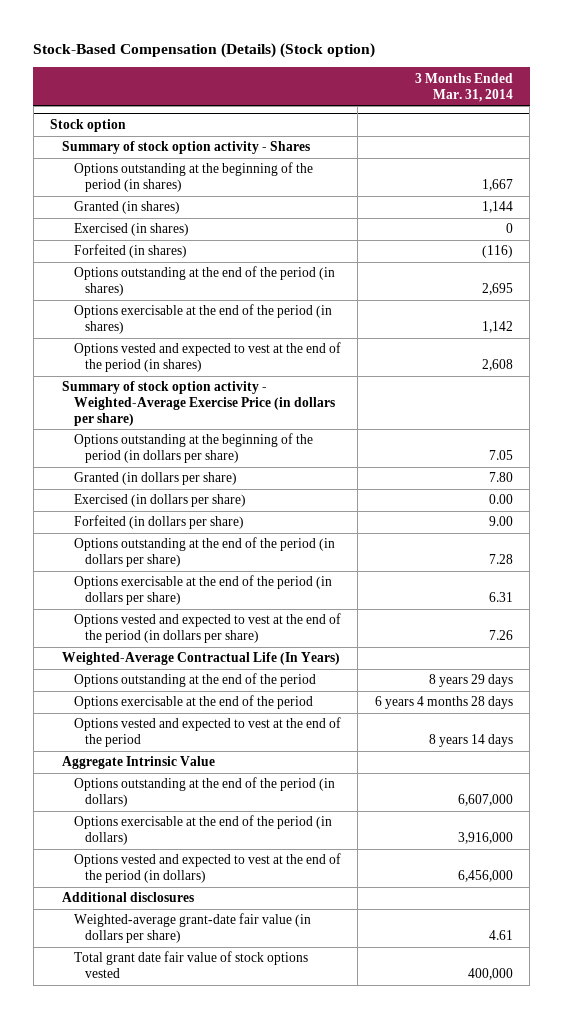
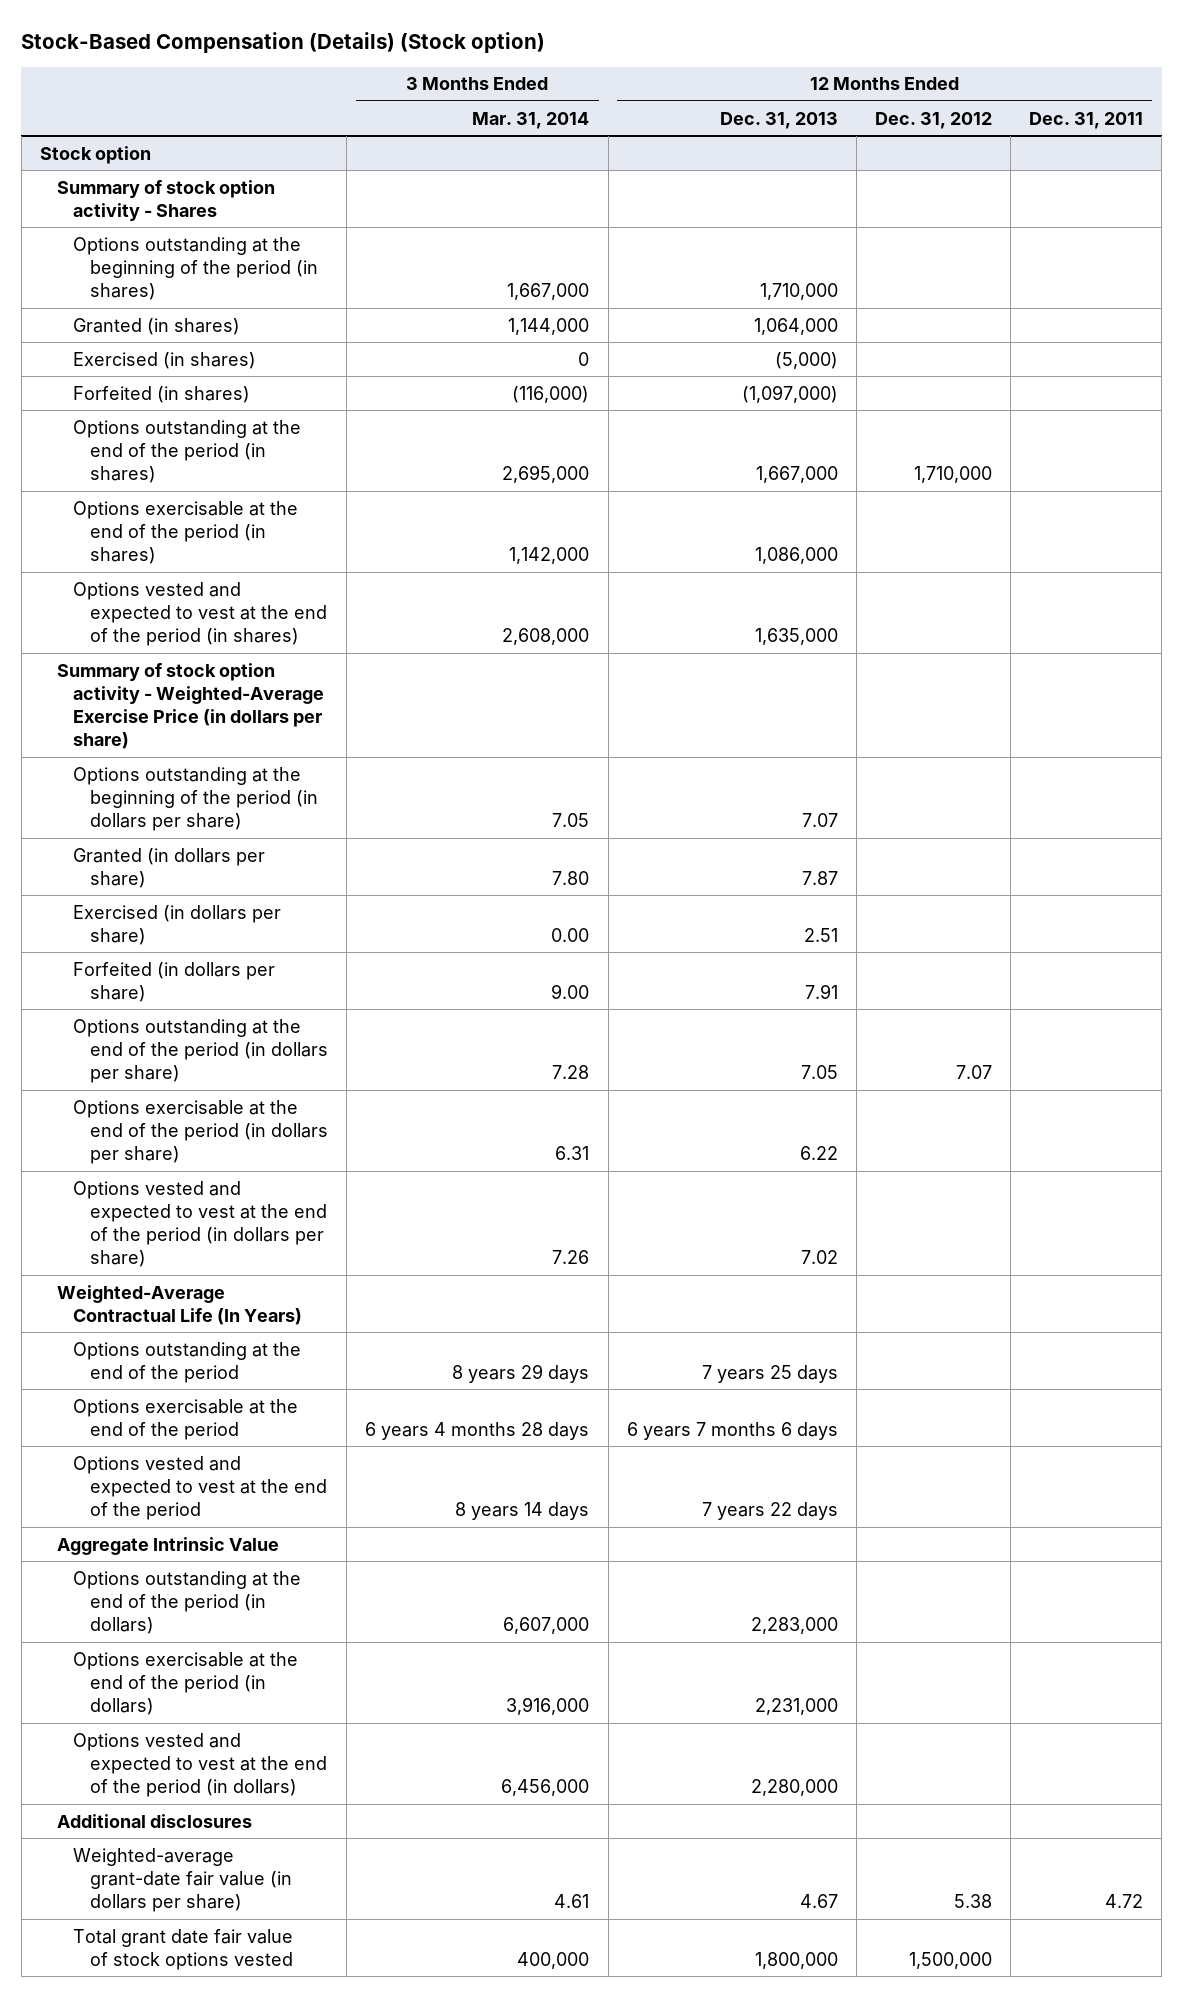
- | 3 Months Ended Mar. 31, 2014
+ | 3 Months Ended Mar. 31, 2014 | 12 Months Ended Dec. 31, 2013 | 12 Months Ended Dec. 31, 2012 | 12 Months Ended Dec. 31, 2011
@ Stock option
- Options outstanding at the beginning of the period (in shares) | 1,667
- Granted (in shares) | 1,144
+ Options outstanding at the beginning of the period (in shares) | 1,667,000 | 1,710,000 | |
+ Granted (in shares) | 1,144,000 | 1,064,000 | |
- Forfeited (in shares) | (116)
- Options outstanding at the end of the period (in shares) | 2,695
- Options exercisable at the end of the period (in shares) | 1,142
- Options vested and expected to vest at the end of the period (in shares) | 2,608
+ Forfeited (in shares) | (116,000) | (1,097,000) | |
+ Options outstanding at the end of the period (in shares) | 2,695,000 | 1,667,000 | 1,710,000 |
+ Options exercisable at the end of the period (in shares) | 1,142,000 | 1,086,000 | |
+ Options vested and expected to vest at the end of the period (in shares) | 2,608,000 | 1,635,000 | |

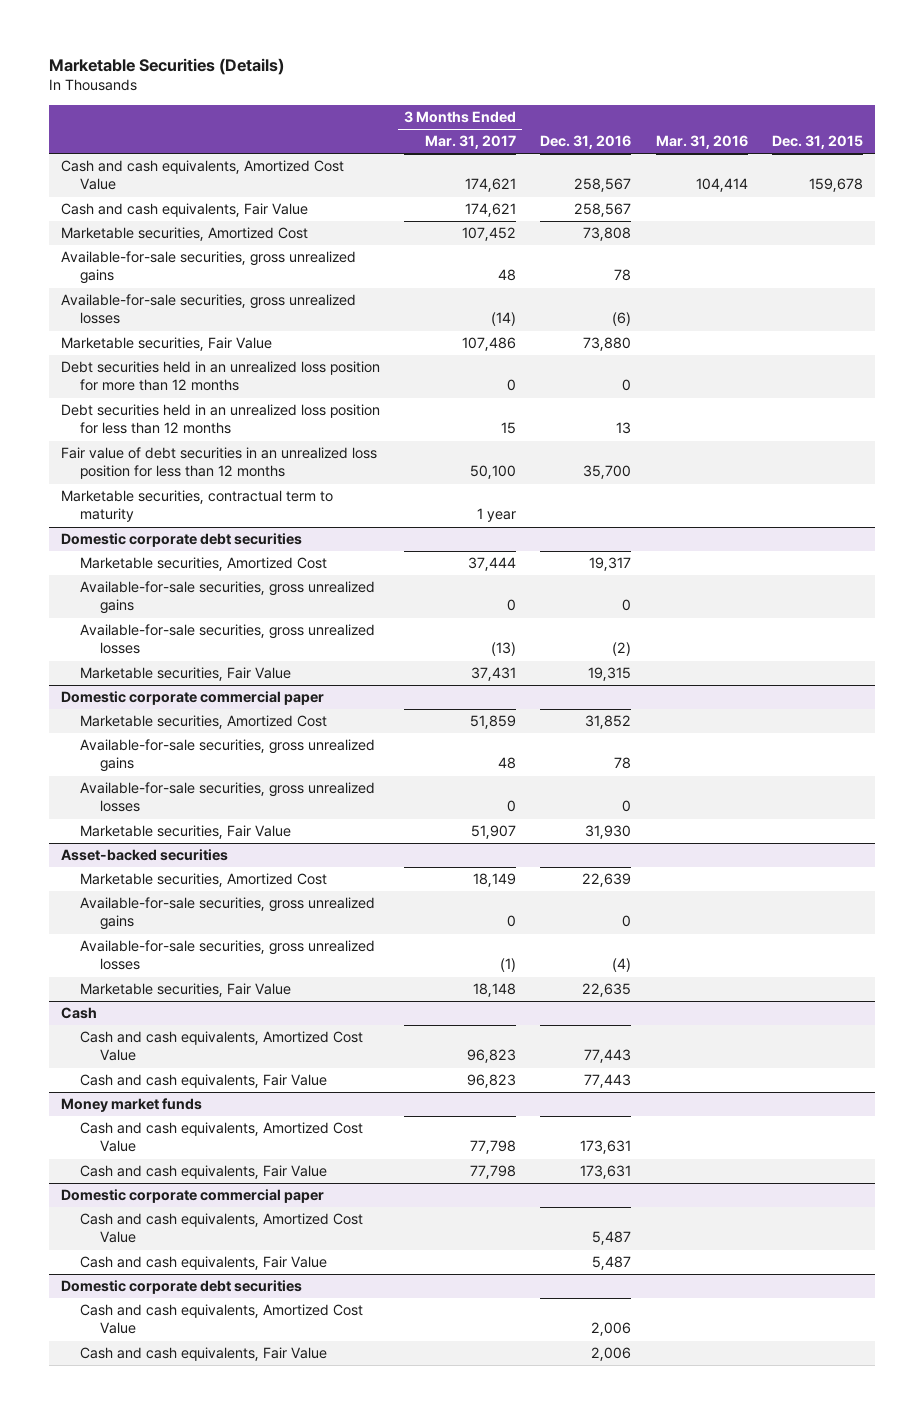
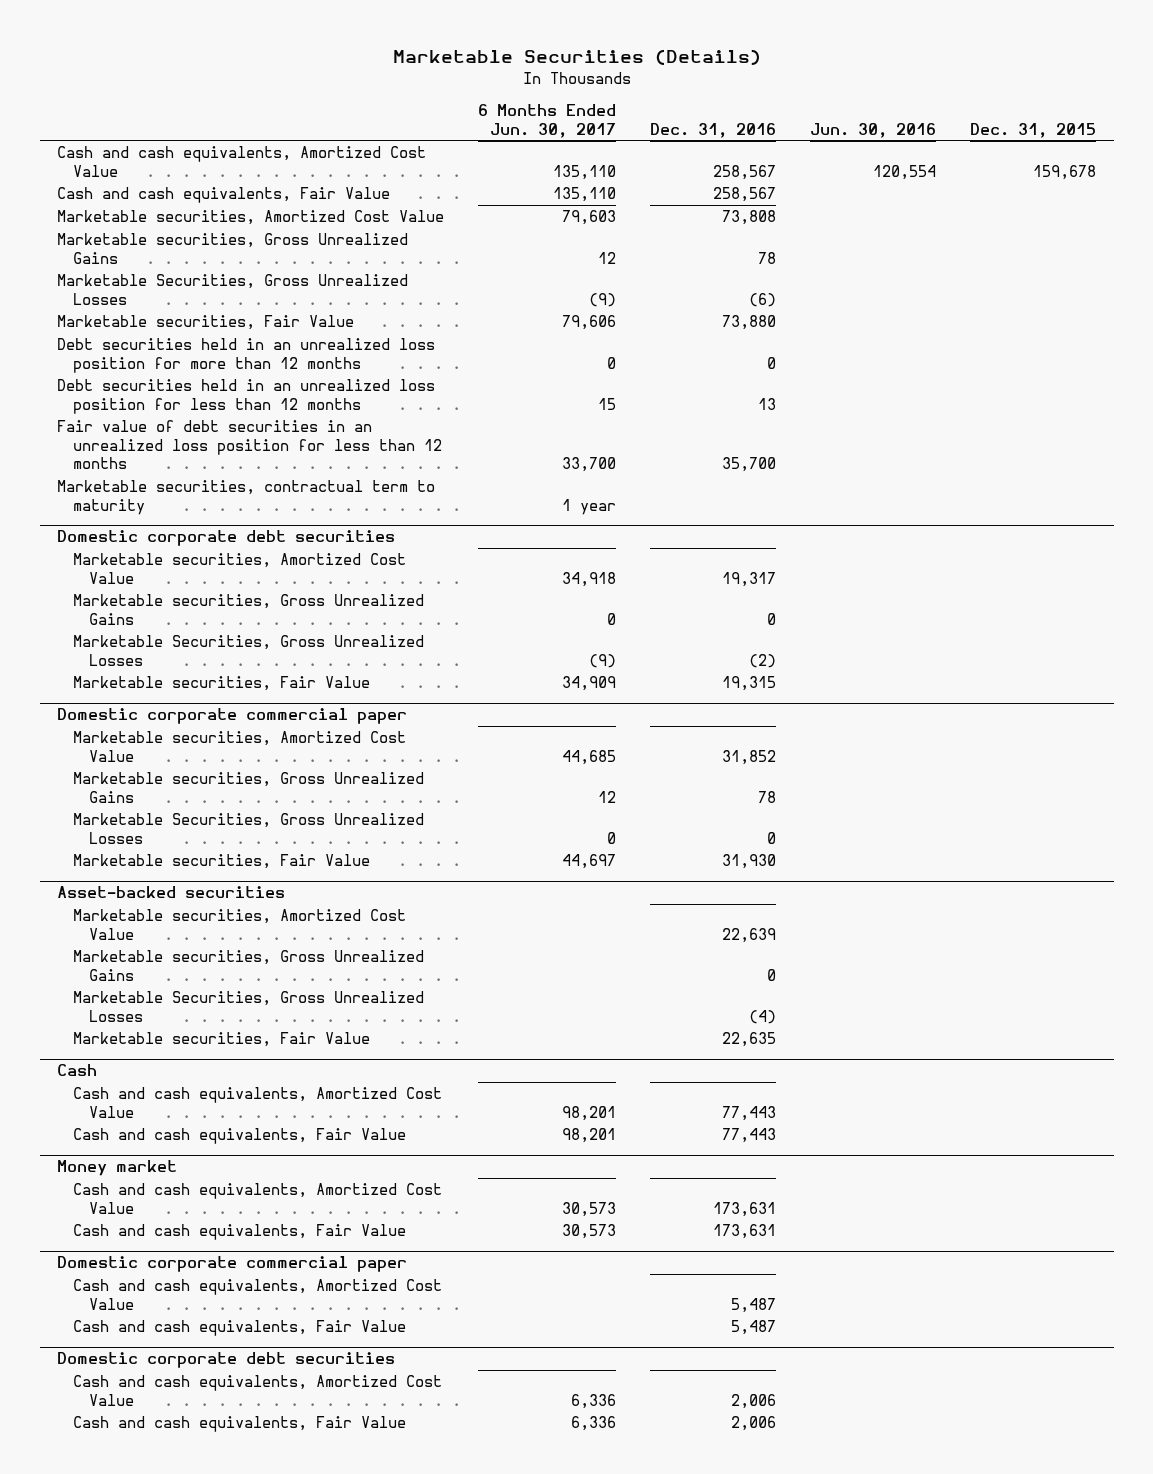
- | 3 Months Ended Mar. 31, 2017 | Dec. 31, 2016 | Mar. 31, 2016 | Dec. 31, 2015
+ | 6 Months Ended Jun. 30, 2017 | Dec. 31, 2016 | Jun. 30, 2016 | Dec. 31, 2015
- Marketable securities, Amortized Cost | 107,452 | 73,808 | |
- Available-for-sale securities, gross unrealized gains | 48 | 78 | |
- Available-for-sale securities, gross unrealized losses | (14) | (6) | |
+ Marketable securities, Amortized Cost Value | 79,603 | 73,808 | |
+ Marketable securities, Gross Unrealized Gains | 12 | 78 | |
+ Marketable Securities, Gross Unrealized Losses | (9) | (6) | |
@ Domestic corporate debt securities
- Marketable securities, Amortized Cost | 37,444 | 19,317 | |
- Available-for-sale securities, gross unrealized gains | 0 | 0 | |
- Available-for-sale securities, gross unrealized losses | (13) | (2) | |
+ Marketable securities, Amortized Cost Value | 34,918 | 19,317 | |
+ Marketable securities, Gross Unrealized Gains | 0 | 0 | |
+ Marketable Securities, Gross Unrealized Losses | (9) | (2) | |
@ Domestic corporate commercial paper
- Marketable securities, Amortized Cost | 51,859 | 31,852 | |
- Available-for-sale securities, gross unrealized gains | 48 | 78 | |
- Available-for-sale securities, gross unrealized losses | 0 | 0 | |
+ Marketable securities, Amortized Cost Value | 44,685 | 31,852 | |
+ Marketable securities, Gross Unrealized Gains | 12 | 78 | |
+ Marketable Securities, Gross Unrealized Losses | 0 | 0 | |
@ Asset-backed securities
- Marketable securities, Amortized Cost | 18,149 | 22,639 | |
- Available-for-sale securities, gross unrealized gains | 0 | 0 | |
- Available-for-sale securities, gross unrealized losses | (1) | (4) | |
+ Marketable securities, Amortized Cost Value | | 22,639 | |
+ Marketable securities, Gross Unrealized Gains | | 0 | |
+ Marketable Securities, Gross Unrealized Losses | | (4) | |
- Money market funds
+ Money market

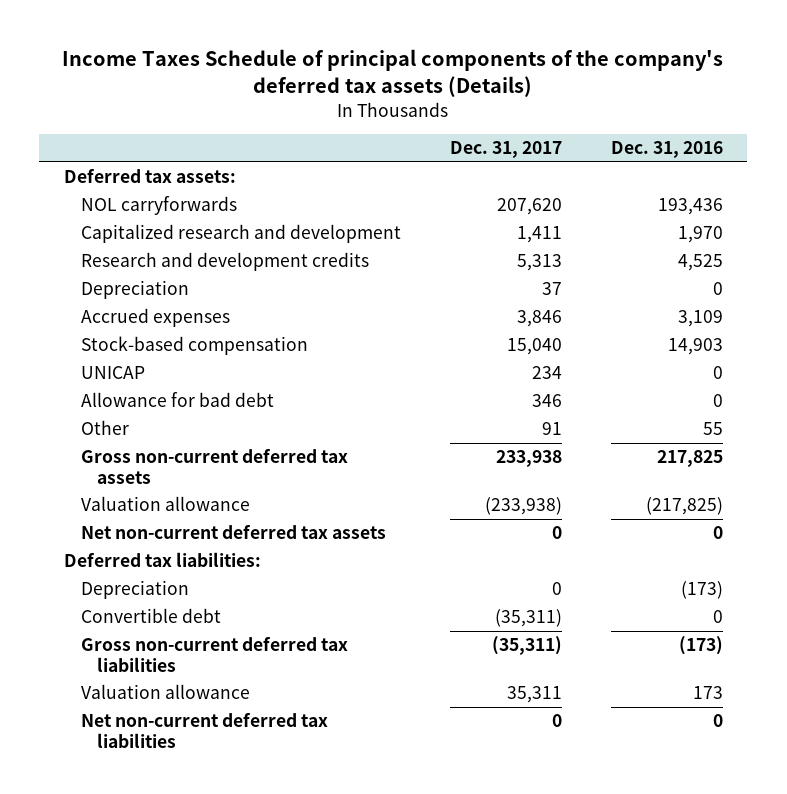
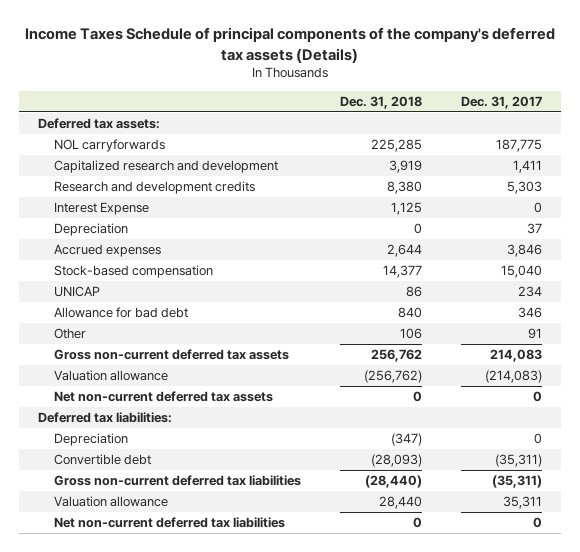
- | Dec. 31, 2017 | Dec. 31, 2016
+ | Dec. 31, 2018 | Dec. 31, 2017
- NOL carryforwards | 207,620 | 193,436
+ NOL carryforwards | 225,285 | 187,775
- Research and development credits | 5,313 | 4,525
+ Research and development credits | 8,380 | 5,303
+ Interest Expense | 1,125 | 0
- Gross non-current deferred tax assets | 233,938 | 217,825
- Valuation allowance | (233,938) | (217,825)
+ Gross non-current deferred tax assets | 256,762 | 214,083
+ Valuation allowance | (256,762) | (214,083)

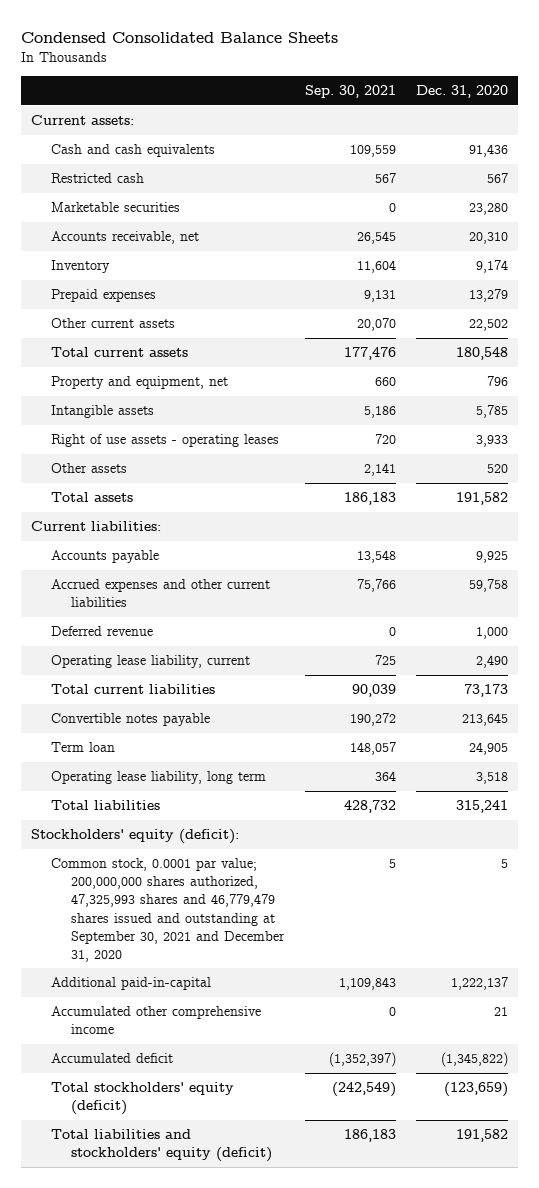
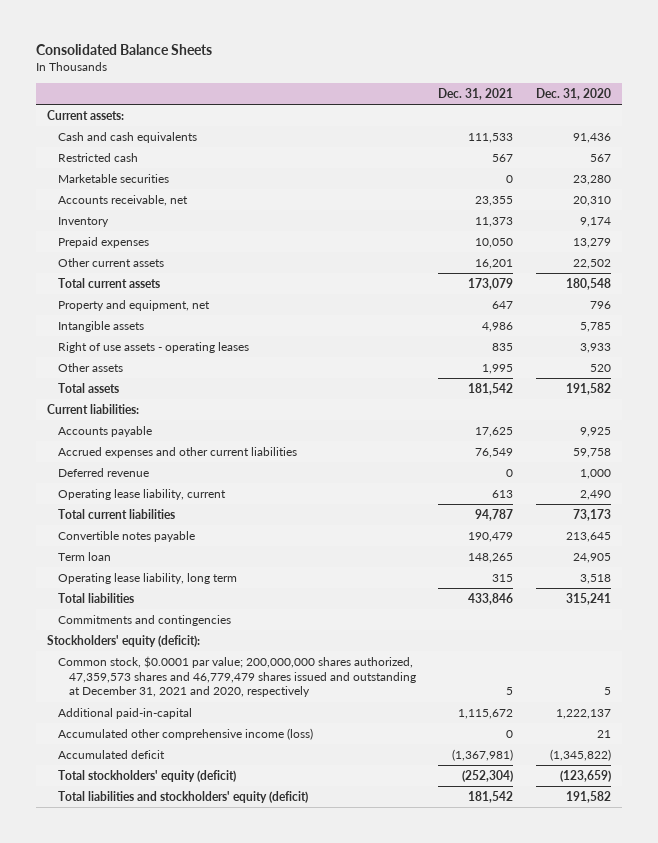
- Condensed Consolidated Balance Sheets
+ Consolidated Balance Sheets
- | Sep. 30, 2021 | Dec. 31, 2020
+ | Dec. 31, 2021 | Dec. 31, 2020
+ Commitments and contingencies
- Common stock, 0.0001 par value; 200,000,000 shares authorized, 47,325,993 shares and 46,779,479 shares issued and outstanding at September 30, 2021 and December 31, 2020 | 5 | 5
+ Common stock, $0.0001 par value; 200,000,000 shares authorized, 47,359,573 shares and 46,779,479 shares issued and outstanding at December 31, 2021 and 2020, respectively | 5 | 5
- Accumulated other comprehensive income | 0 | 21
+ Accumulated other comprehensive income (loss) | 0 | 21

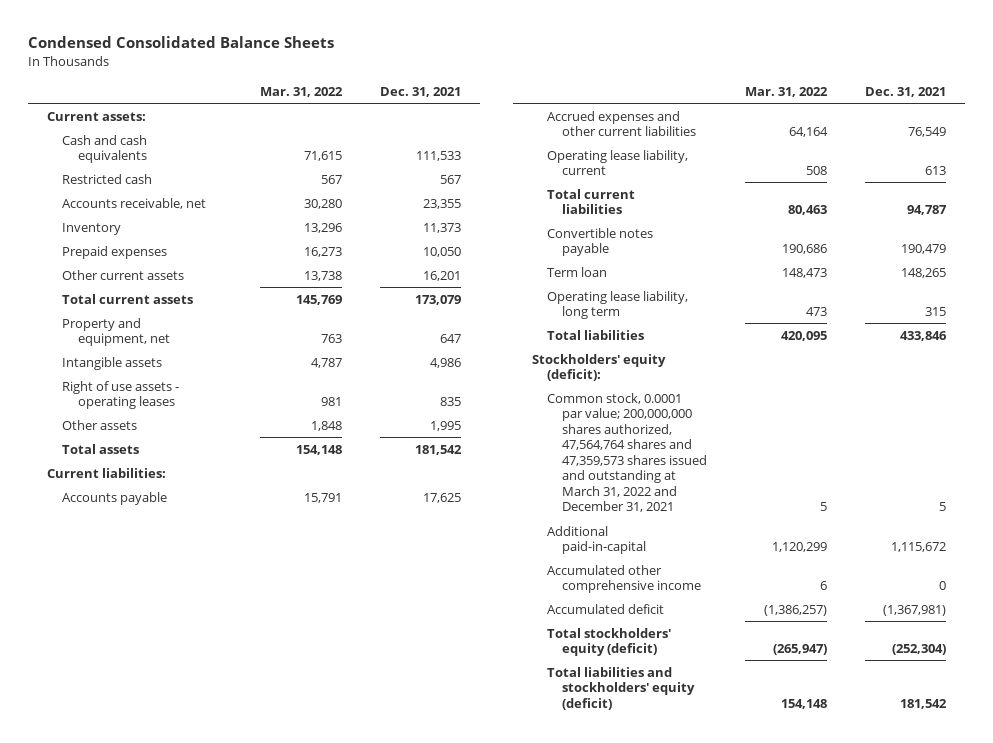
- Consolidated Balance Sheets
+ Condensed Consolidated Balance Sheets
- | Dec. 31, 2021 | Dec. 31, 2020
+ | Mar. 31, 2022 | Dec. 31, 2021
- Marketable securities | 0 | 23,280
- Deferred revenue | 0 | 1,000
- Commitments and contingencies
- Common stock, $0.0001 par value; 200,000,000 shares authorized, 47,359,573 shares and 46,779,479 shares issued and outstanding at December 31, 2021 and 2020, respectively | 5 | 5
+ Common stock, 0.0001 par value; 200,000,000 shares authorized, 47,564,764 shares and 47,359,573 shares issued and outstanding at March 31, 2022 and December 31, 2021 | 5 | 5
- Accumulated other comprehensive income (loss) | 0 | 21
+ Accumulated other comprehensive income | 6 | 0

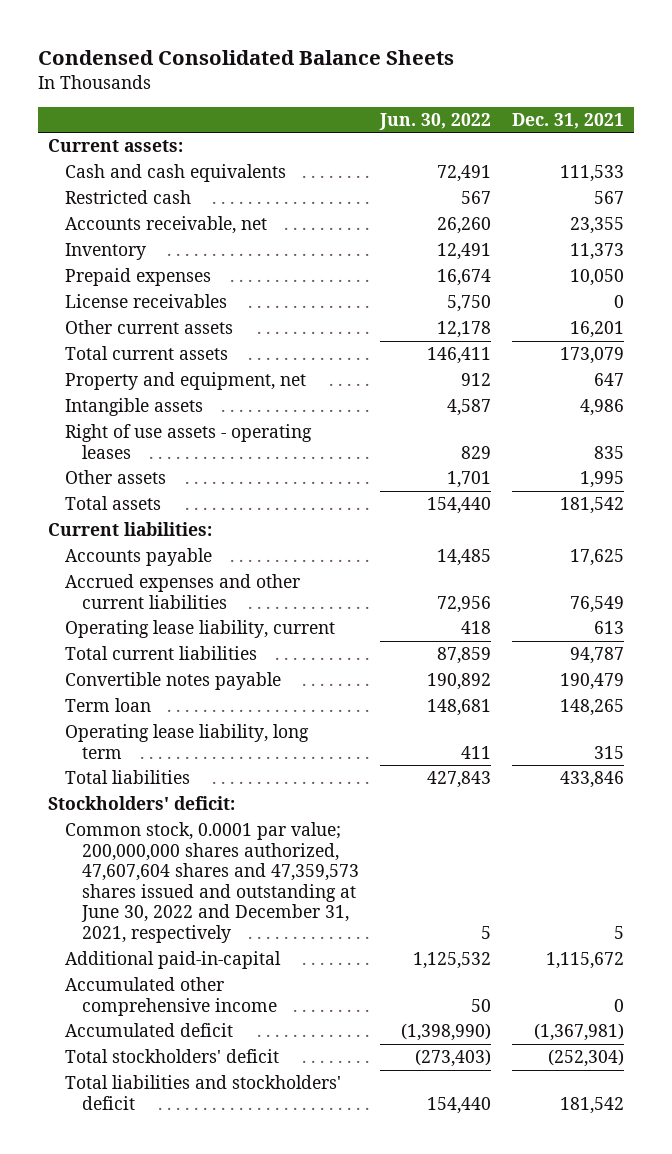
- | Mar. 31, 2022 | Dec. 31, 2021
+ | Jun. 30, 2022 | Dec. 31, 2021
+ License receivables | 5,750 | 0
- Stockholders' equity (deficit):
- Common stock, 0.0001 par value; 200,000,000 shares authorized, 47,564,764 shares and 47,359,573 shares issued and outstanding at March 31, 2022 and December 31, 2021 | 5 | 5
+ Stockholders' deficit:
+ Common stock, 0.0001 par value; 200,000,000 shares authorized, 47,607,604 shares and 47,359,573 shares issued and outstanding at June 30, 2022 and December 31, 2021, respectively | 5 | 5
- Total stockholders' equity (deficit) | (265,947) | (252,304)
- Total liabilities and stockholders' equity (deficit) | 154,148 | 181,542
+ Total stockholders' deficit | (273,403) | (252,304)
+ Total liabilities and stockholders' deficit | 154,440 | 181,542

